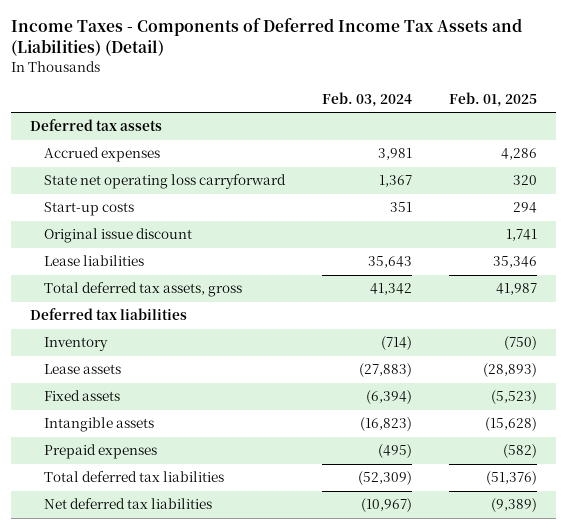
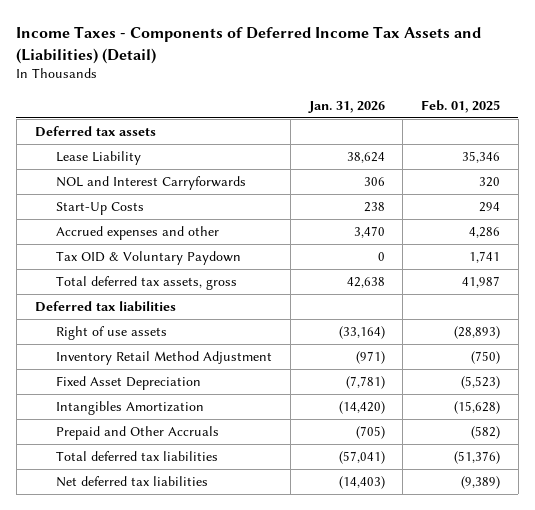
- | Feb. 03, 2024 | Feb. 01, 2025
+ | Jan. 31, 2026 | Feb. 01, 2025
- Accrued expenses | 3,981 | 4,286
- State net operating loss carryforward | 1,367 | 320
- Start-up costs | 351 | 294
- Original issue discount | | 1,741
- Lease liabilities | 35,643 | 35,346
+ Lease Liability | 38,624 | 35,346
+ NOL and Interest Carryforwards | 306 | 320
+ Start-Up Costs | 238 | 294
+ Accrued expenses and other | 3,470 | 4,286
+ Tax OID & Voluntary Paydown | 0 | 1,741
- Inventory | (714) | (750)
- Lease assets | (27,883) | (28,893)
- Fixed assets | (6,394) | (5,523)
- Intangible assets | (16,823) | (15,628)
- Prepaid expenses | (495) | (582)
+ Right of use assets | (33,164) | (28,893)
+ Inventory Retail Method Adjustment | (971) | (750)
+ Fixed Asset Depreciation | (7,781) | (5,523)
+ Intangibles Amortization | (14,420) | (15,628)
+ Prepaid and Other Accruals | (705) | (582)

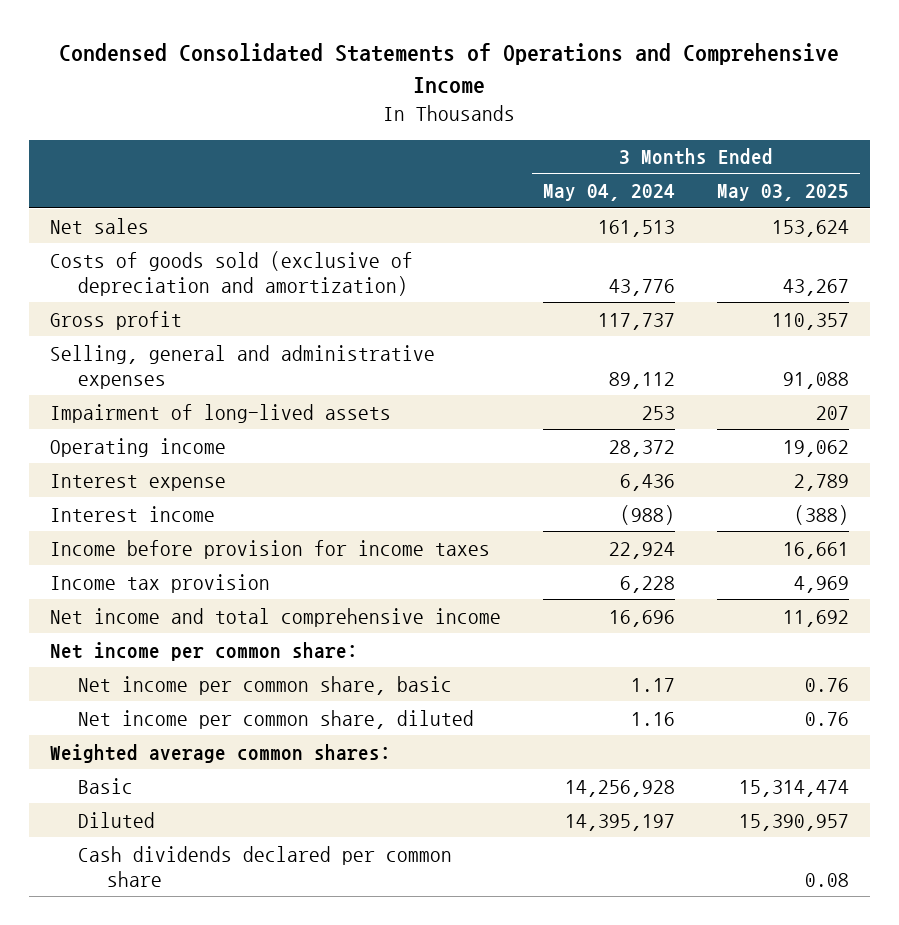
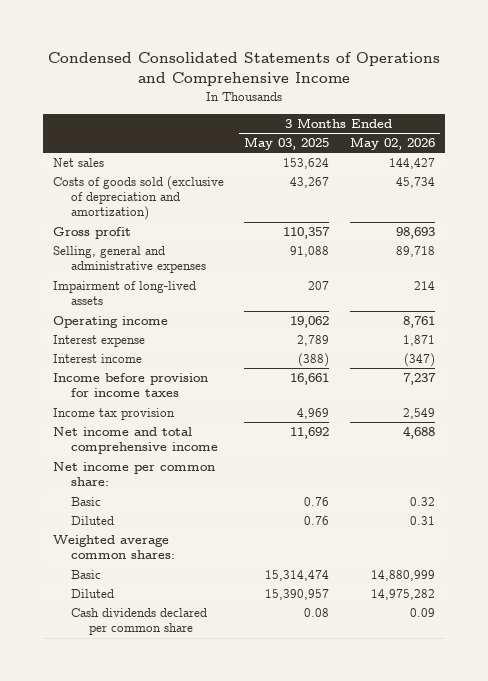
- | 3 Months Ended May 04, 2024 | 3 Months Ended May 03, 2025
+ | 3 Months Ended May 03, 2025 | 3 Months Ended May 02, 2026
- Net income per common share, basic | 1.17 | 0.76
- Net income per common share, diluted | 1.16 | 0.76
+ Basic | 0.76 | 0.32
+ Diluted | 0.76 | 0.31

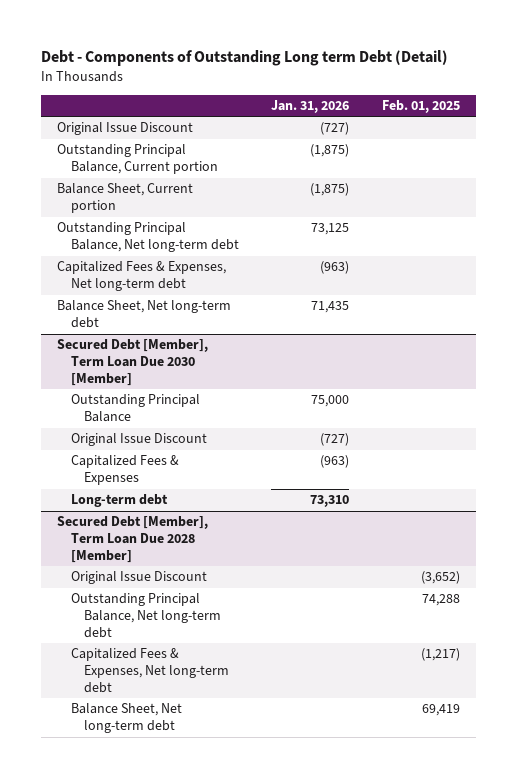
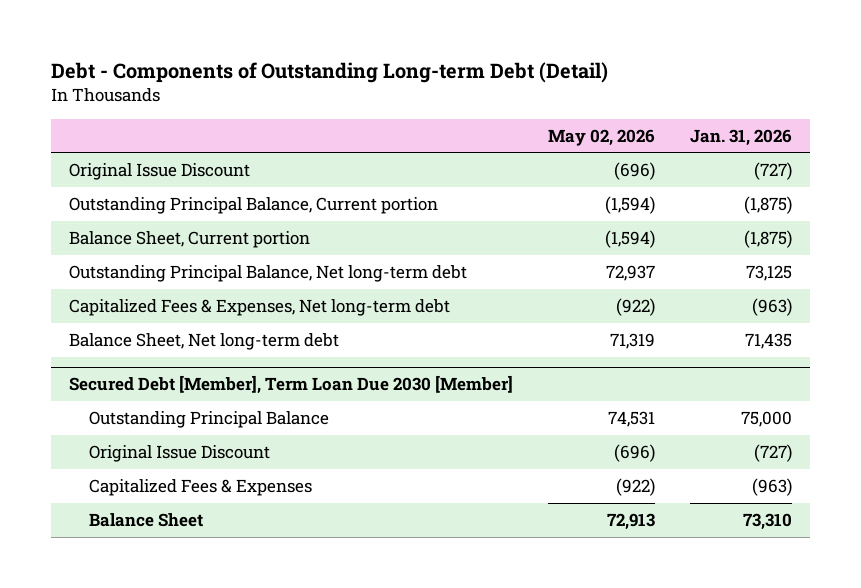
- Debt - Components of Outstanding Long term Debt (Detail)
+ Debt - Components of Outstanding Long-term Debt (Detail)
- | Jan. 31, 2026 | Feb. 01, 2025
+ | May 02, 2026 | Jan. 31, 2026
@ Secured Debt [Member], Term Loan Due 2030 [Member]
- Long-term debt | 73,310 |
- Secured Debt [Member], Term Loan Due 2028 [Member]
- Original Issue Discount | | (3,652)
- Outstanding Principal Balance, Net long-term debt | | 74,288
- Capitalized Fees & Expenses, Net long-term debt | | (1,217)
- Balance Sheet, Net long-term debt | | 69,419
@ Secured Debt [Member], Term Loan Due 2030 [Member]
+ Balance Sheet | 72,913 | 73,310

